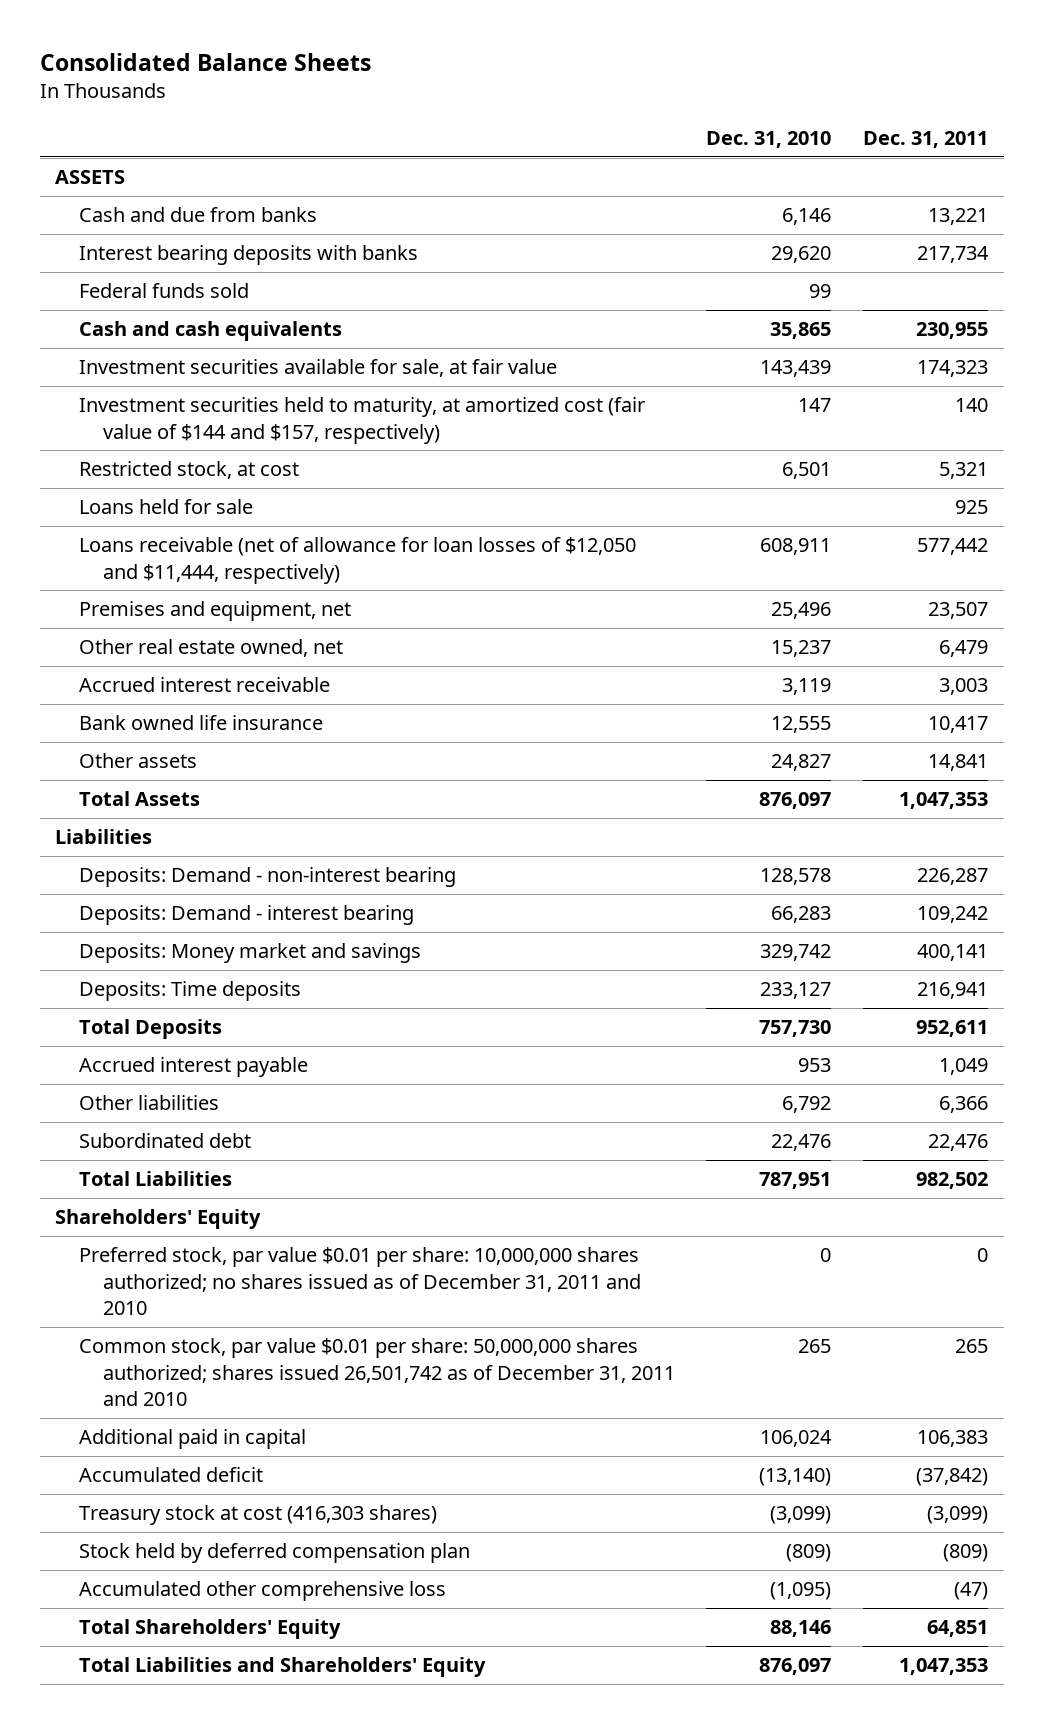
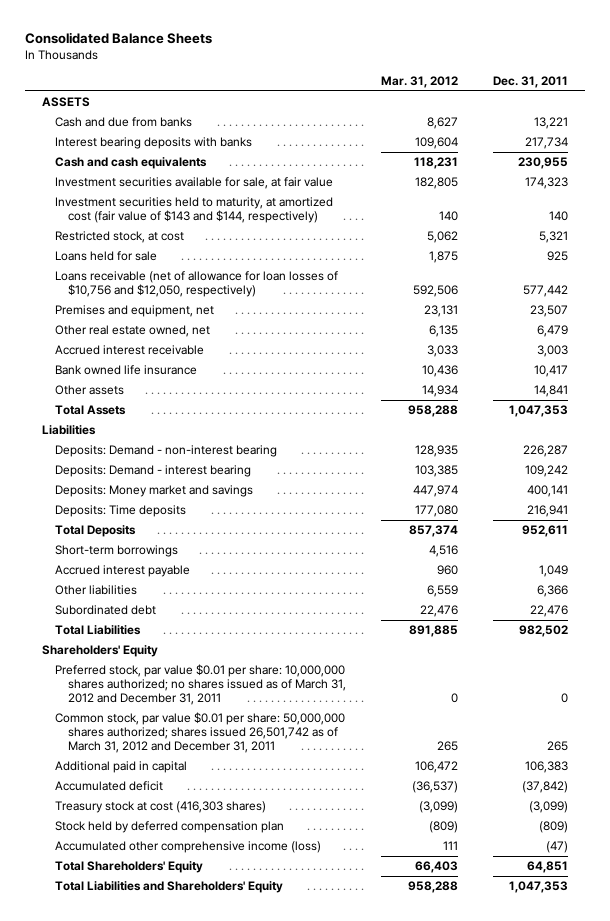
- | Dec. 31, 2010 | Dec. 31, 2011
+ | Mar. 31, 2012 | Dec. 31, 2011
- Federal funds sold | 99 |
- Investment securities held to maturity, at amortized cost (fair value of $144 and $157, respectively) | 147 | 140
+ Investment securities held to maturity, at amortized cost (fair value of $143 and $144, respectively) | 140 | 140
- Loans receivable (net of allowance for loan losses of $12,050 and $11,444, respectively) | 608,911 | 577,442
+ Loans receivable (net of allowance for loan losses of $10,756 and $12,050, respectively) | 592,506 | 577,442
+ Short-term borrowings | 4,516 |
- Preferred stock, par value $0.01 per share: 10,000,000 shares authorized; no shares issued as of December 31, 2011 and 2010 | 0 | 0
- Common stock, par value $0.01 per share: 50,000,000 shares authorized; shares issued 26,501,742 as of December 31, 2011 and 2010 | 265 | 265
+ Preferred stock, par value $0.01 per share: 10,000,000 shares authorized; no shares issued as of March 31, 2012 and December 31, 2011 | 0 | 0
+ Common stock, par value $0.01 per share: 50,000,000 shares authorized; shares issued 26,501,742 as of March 31, 2012 and December 31, 2011 | 265 | 265
- Accumulated other comprehensive loss | (1,095) | (47)
+ Accumulated other comprehensive income (loss) | 111 | (47)

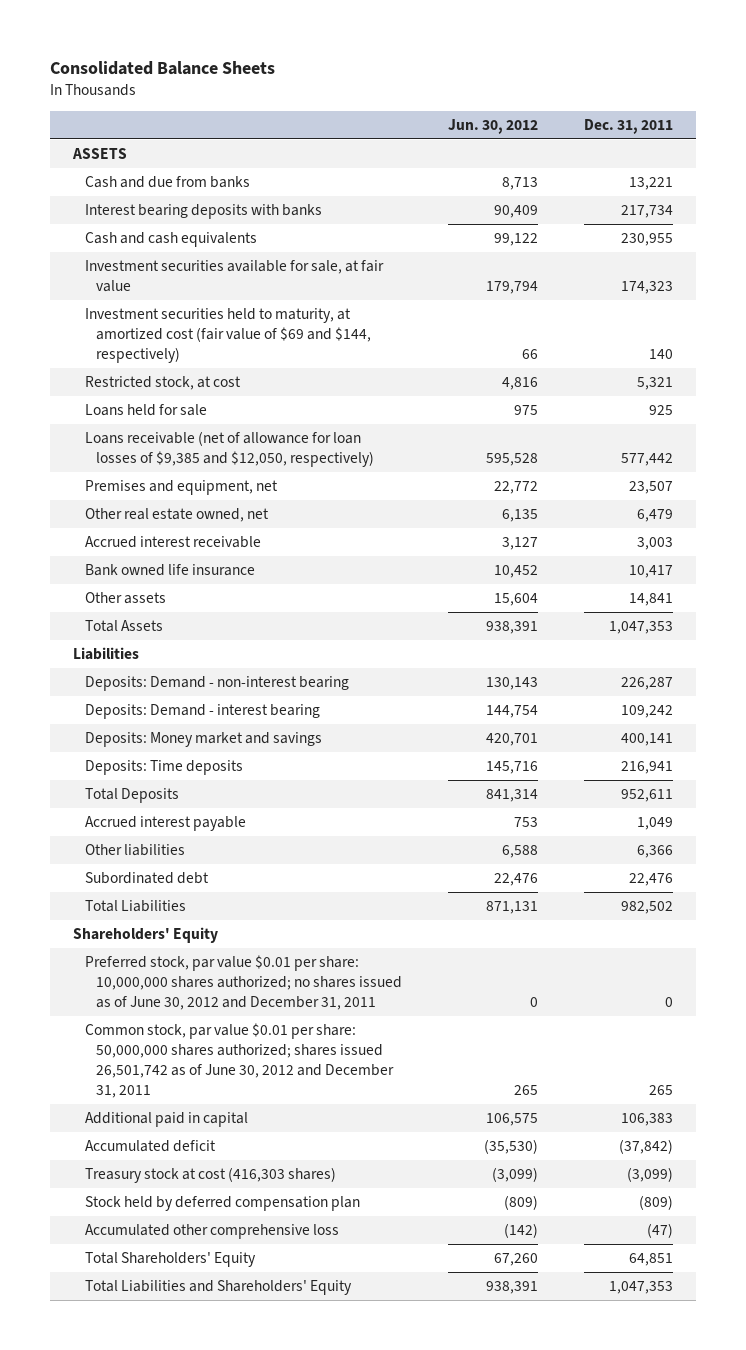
- | Mar. 31, 2012 | Dec. 31, 2011
+ | Jun. 30, 2012 | Dec. 31, 2011
- Investment securities held to maturity, at amortized cost (fair value of $143 and $144, respectively) | 140 | 140
+ Investment securities held to maturity, at amortized cost (fair value of $69 and $144, respectively) | 66 | 140
- Loans receivable (net of allowance for loan losses of $10,756 and $12,050, respectively) | 592,506 | 577,442
+ Loans receivable (net of allowance for loan losses of $9,385 and $12,050, respectively) | 595,528 | 577,442
- Short-term borrowings | 4,516 |
- Preferred stock, par value $0.01 per share: 10,000,000 shares authorized; no shares issued as of March 31, 2012 and December 31, 2011 | 0 | 0
- Common stock, par value $0.01 per share: 50,000,000 shares authorized; shares issued 26,501,742 as of March 31, 2012 and December 31, 2011 | 265 | 265
+ Preferred stock, par value $0.01 per share: 10,000,000 shares authorized; no shares issued as of June 30, 2012 and December 31, 2011 | 0 | 0
+ Common stock, par value $0.01 per share: 50,000,000 shares authorized; shares issued 26,501,742 as of June 30, 2012 and December 31, 2011 | 265 | 265
- Accumulated other comprehensive income (loss) | 111 | (47)
+ Accumulated other comprehensive loss | (142) | (47)

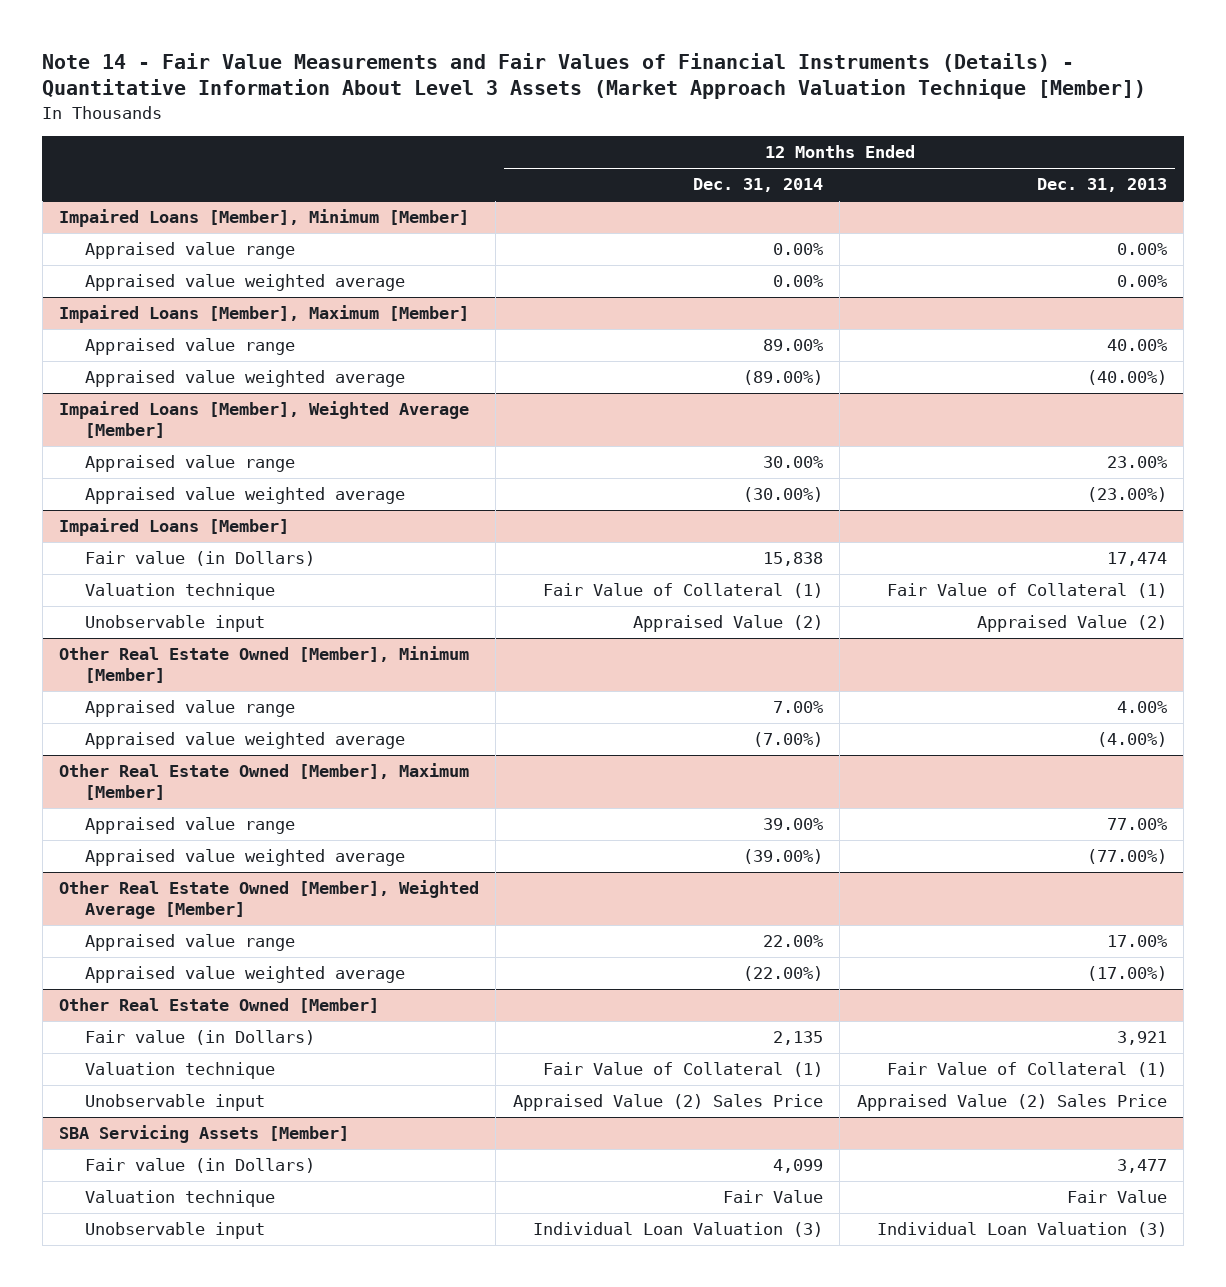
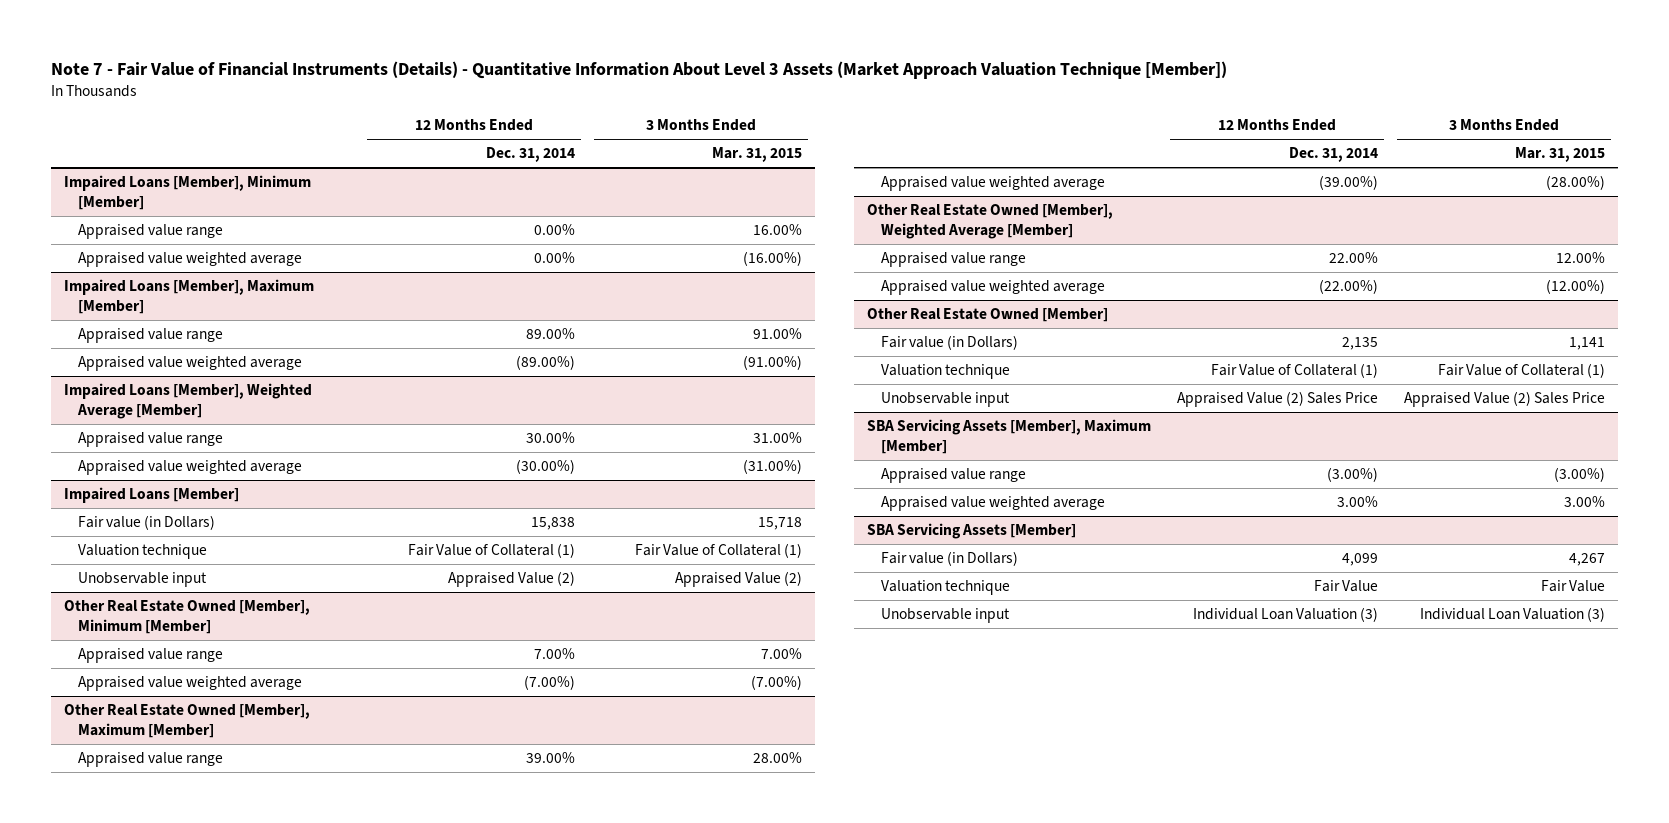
- Note 14 - Fair Value Measurements and Fair Values of Financial Instruments (Details) - Quantitative Information About Level 3 Assets (Market Approach Valuation Technique [Member])
+ Note 7 - Fair Value of Financial Instruments (Details) - Quantitative Information About Level 3 Assets (Market Approach Valuation Technique [Member])
- | 12 Months Ended Dec. 31, 2014 | 12 Months Ended Dec. 31, 2013
+ | 12 Months Ended Dec. 31, 2014 | 3 Months Ended Mar. 31, 2015
+ SBA Servicing Assets [Member], Maximum [Member]
+ Appraised value range | (3.00%) | (3.00%)
+ Appraised value weighted average | 3.00% | 3.00%

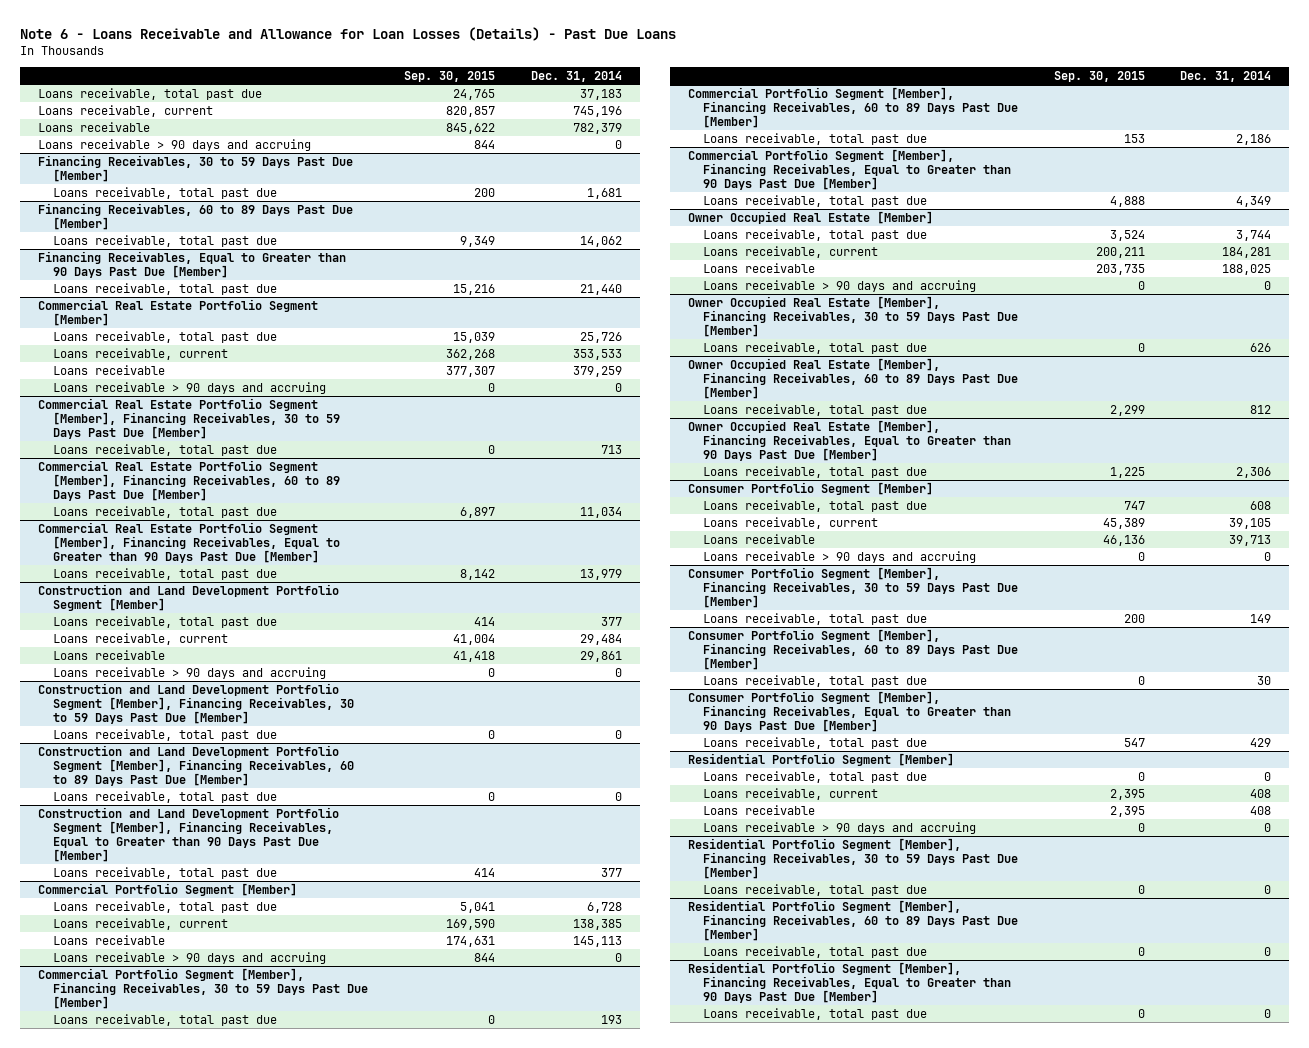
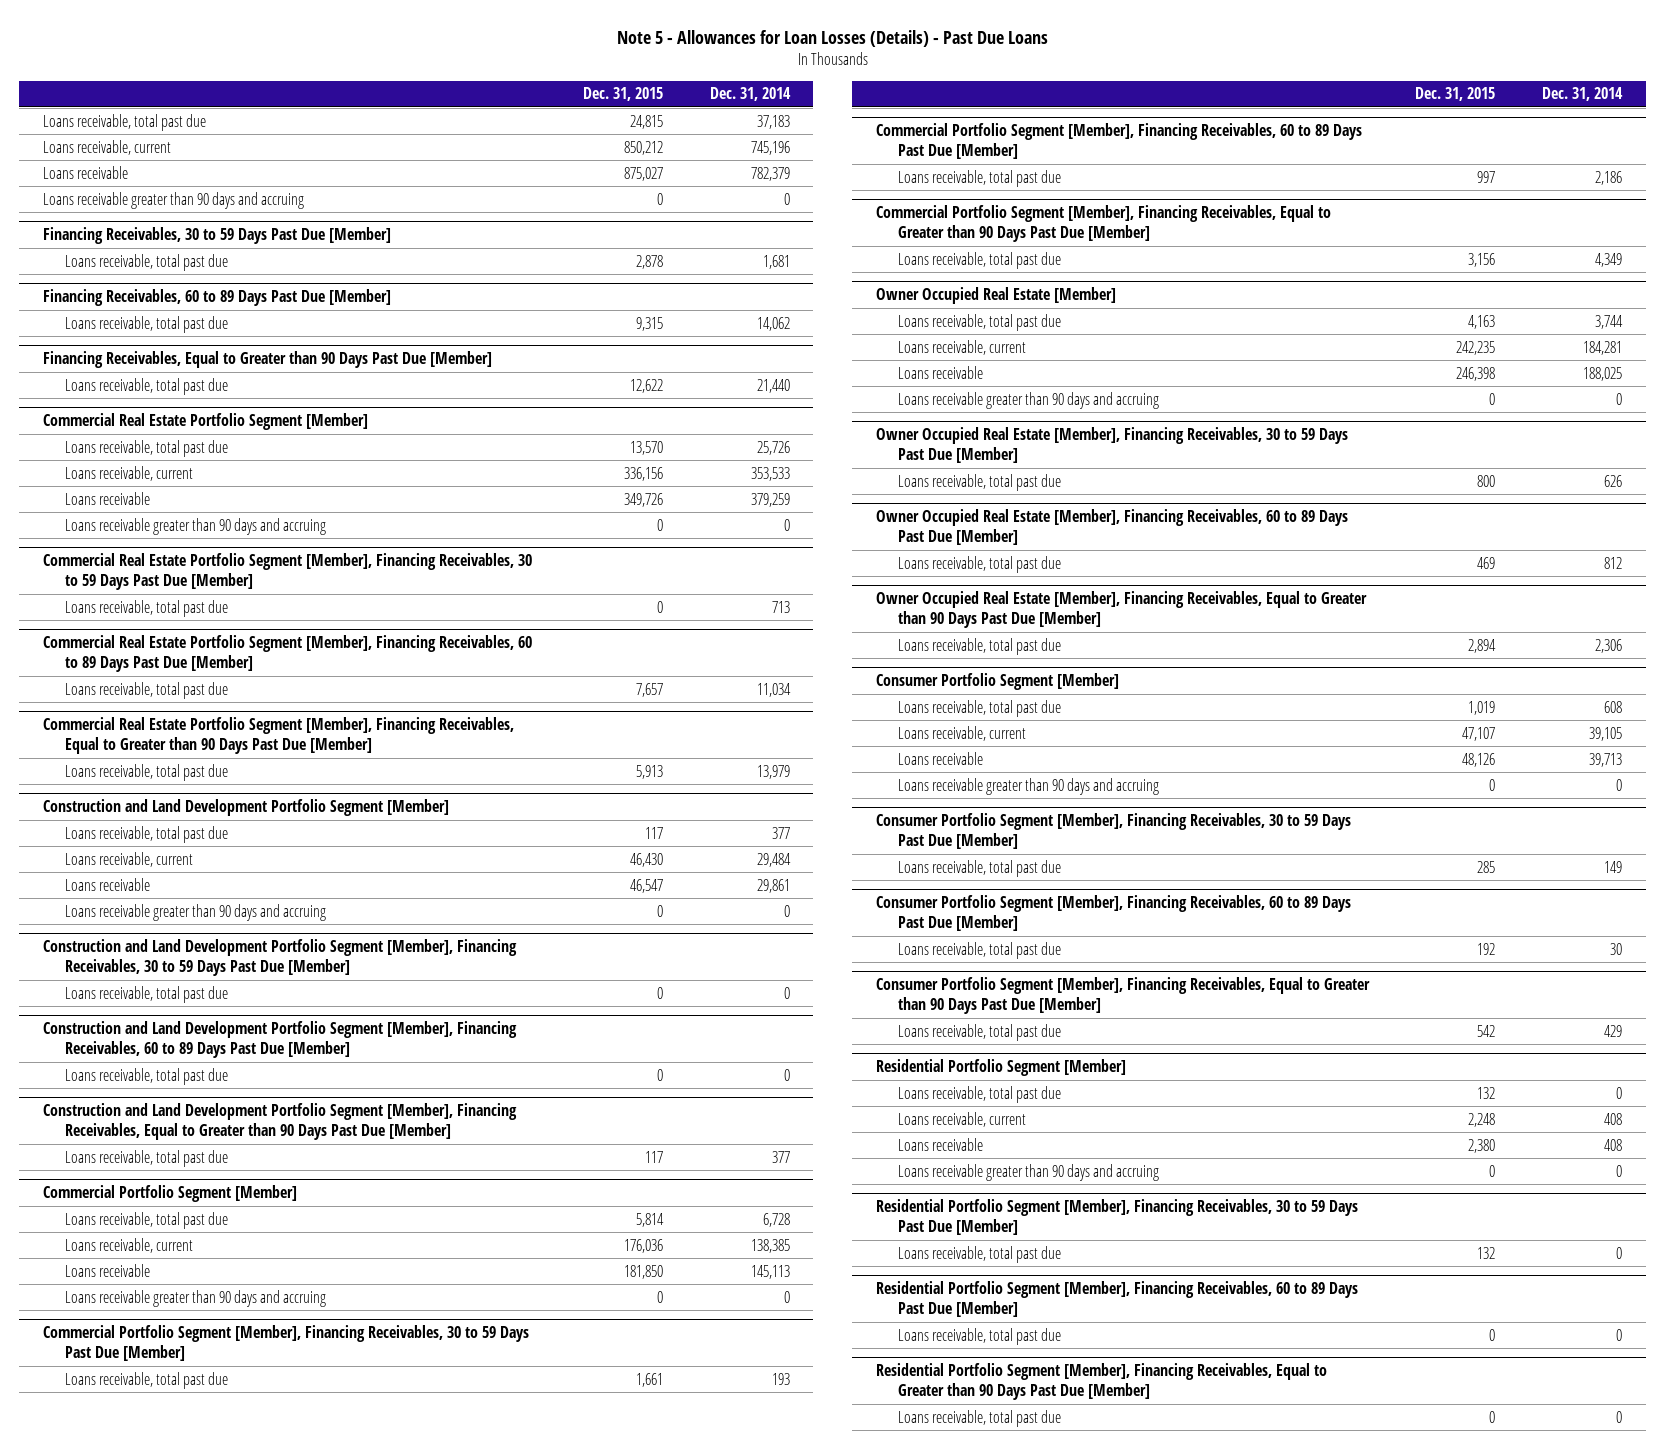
- Note 6 - Loans Receivable and Allowance for Loan Losses (Details) - Past Due Loans
+ Note 5 - Allowances for Loan Losses (Details) - Past Due Loans
- | Sep. 30, 2015 | Dec. 31, 2014
+ | Dec. 31, 2015 | Dec. 31, 2014
- Loans receivable > 90 days and accruing | 844 | 0
+ Loans receivable greater than 90 days and accruing | 0 | 0
@ Commercial Real Estate Portfolio Segment [Member]
- Loans receivable > 90 days and accruing | 0 | 0
+ Loans receivable greater than 90 days and accruing | 0 | 0
@ Construction and Land Development Portfolio Segment [Member]
- Loans receivable > 90 days and accruing | 0 | 0
+ Loans receivable greater than 90 days and accruing | 0 | 0
@ Commercial Portfolio Segment [Member]
- Loans receivable > 90 days and accruing | 844 | 0
+ Loans receivable greater than 90 days and accruing | 0 | 0
@ Owner Occupied Real Estate [Member]
- Loans receivable > 90 days and accruing | 0 | 0
+ Loans receivable greater than 90 days and accruing | 0 | 0
@ Consumer Portfolio Segment [Member]
- Loans receivable > 90 days and accruing | 0 | 0
+ Loans receivable greater than 90 days and accruing | 0 | 0
@ Residential Portfolio Segment [Member]
- Loans receivable > 90 days and accruing | 0 | 0
+ Loans receivable greater than 90 days and accruing | 0 | 0

